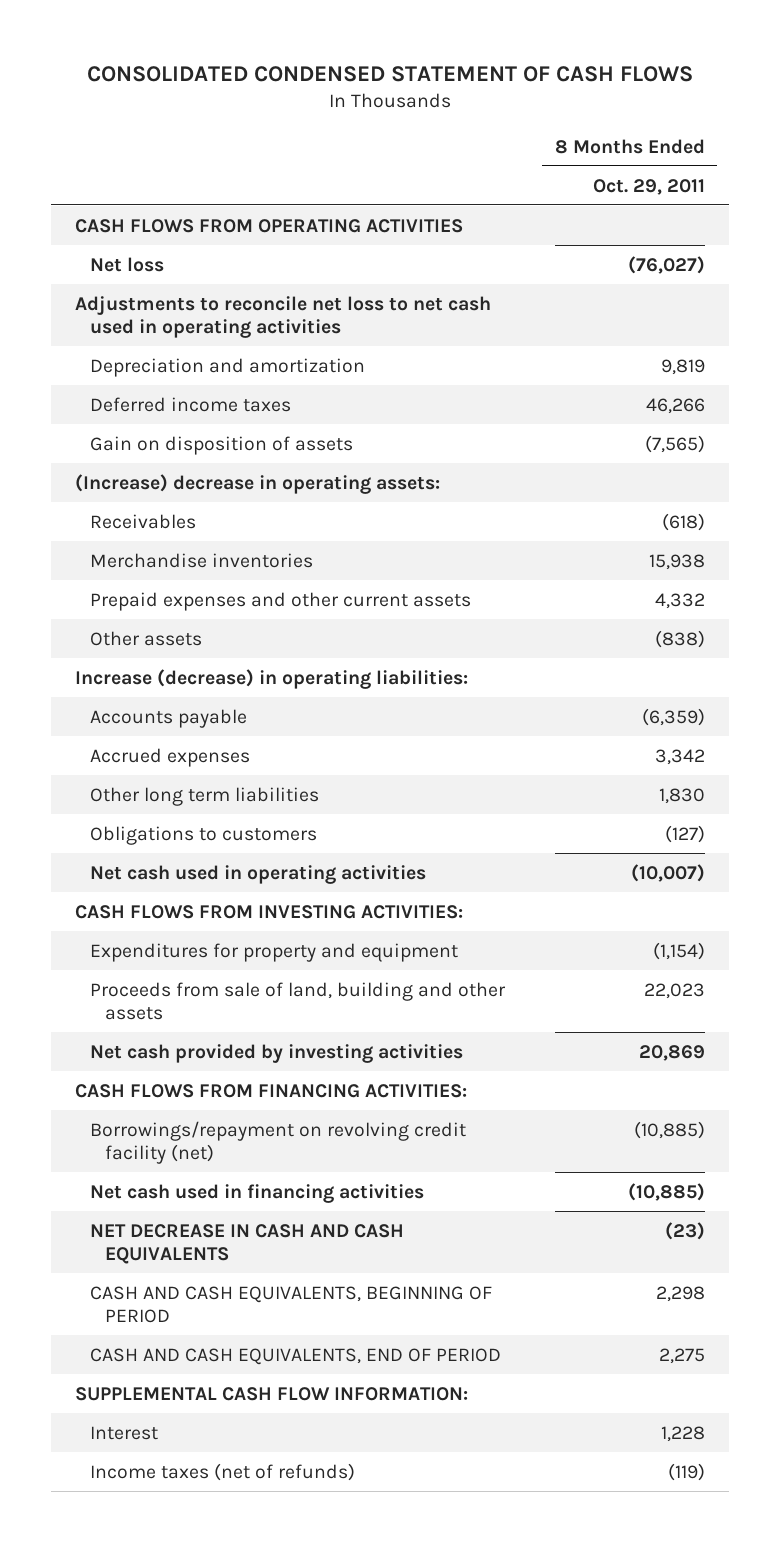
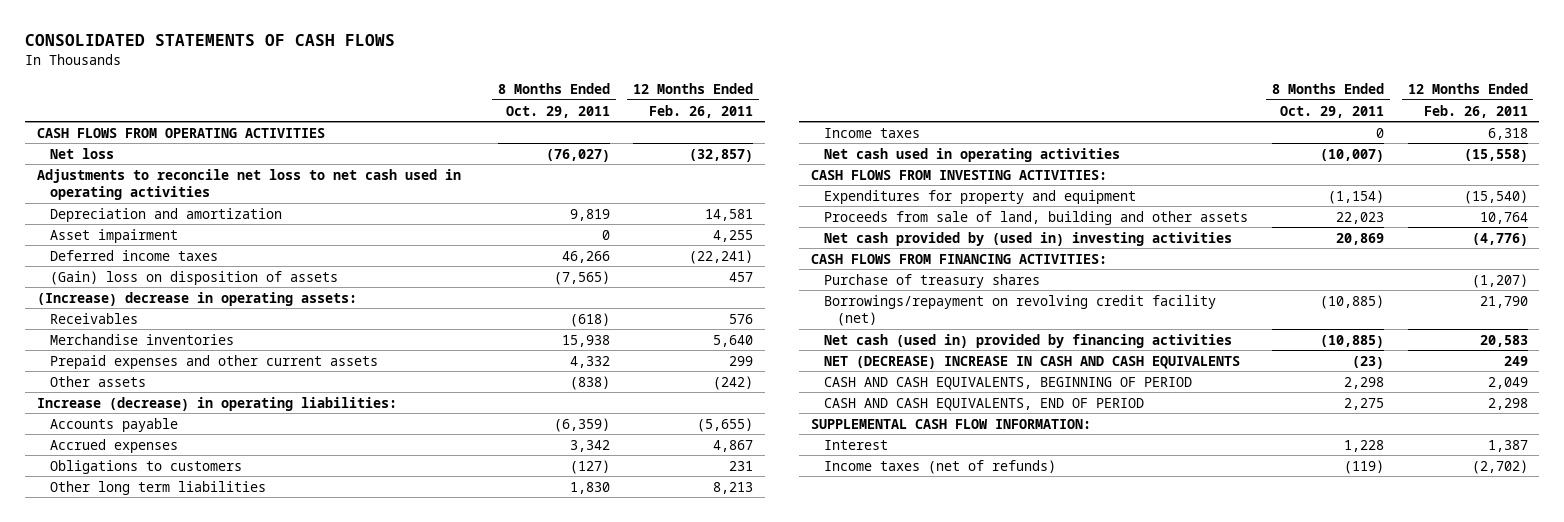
- CONSOLIDATED CONDENSED STATEMENT OF CASH FLOWS
+ CONSOLIDATED STATEMENTS OF CASH FLOWS
- | 8 Months Ended Oct. 29, 2011
+ | 8 Months Ended Oct. 29, 2011 | 12 Months Ended Feb. 26, 2011
+ Asset impairment | 0 | 4,255
- Gain on disposition of assets | (7,565)
+ (Gain) loss on disposition of assets | (7,565) | 457
moved down: Other long term liabilities | 1,830 | 8,213
+ Income taxes | 0 | 6,318
- Net cash provided by investing activities | 20,869
+ Net cash provided by (used in) investing activities | 20,869 | (4,776)
+ Purchase of treasury shares | | (1,207)
- Net cash used in financing activities | (10,885)
- NET DECREASE IN CASH AND CASH EQUIVALENTS | (23)
+ Net cash (used in) provided by financing activities | (10,885) | 20,583
+ NET (DECREASE) INCREASE IN CASH AND CASH EQUIVALENTS | (23) | 249

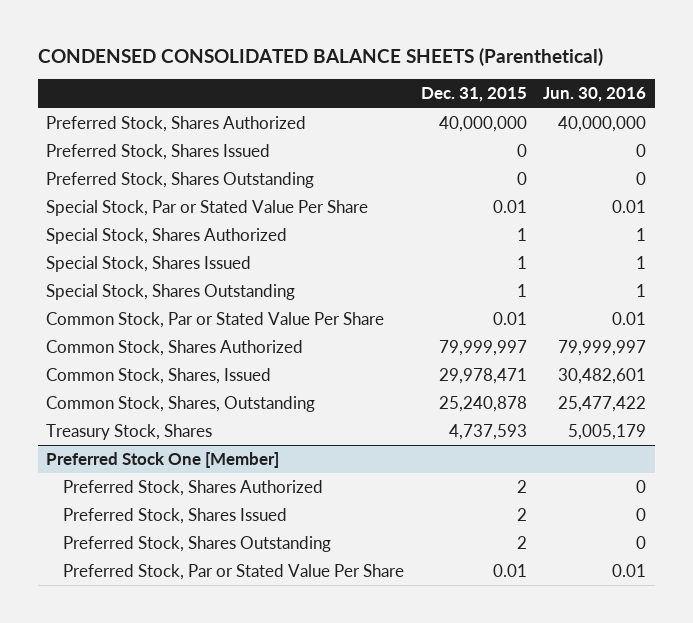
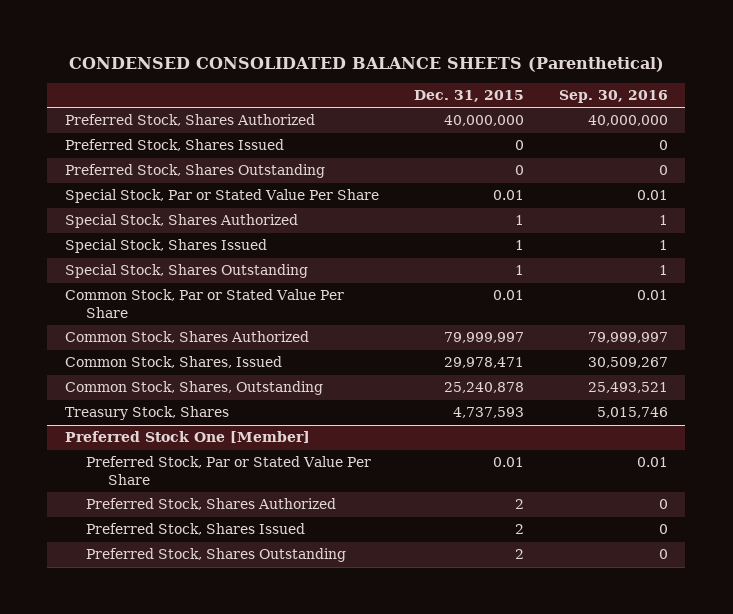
- | Dec. 31, 2015 | Jun. 30, 2016
+ | Dec. 31, 2015 | Sep. 30, 2016
@ Preferred Stock One [Member]
moved up: Preferred Stock, Par or Stated Value Per Share | 0.01 | 0.01

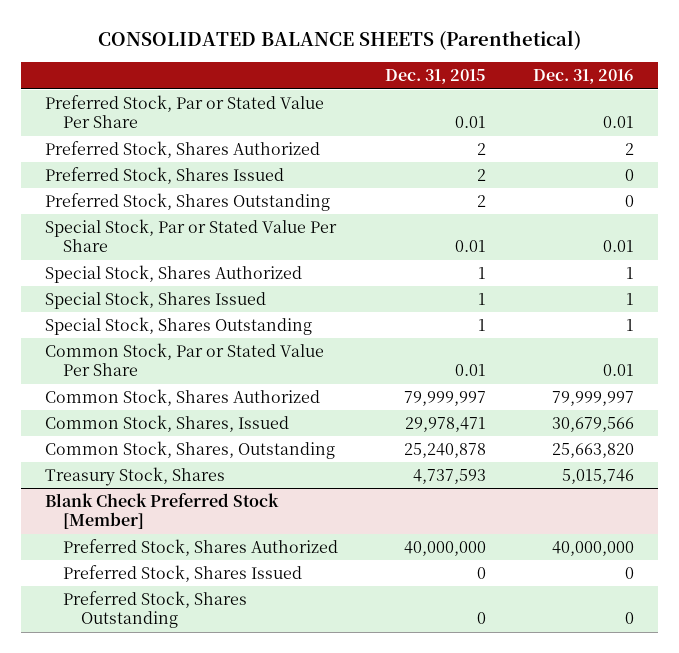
- CONDENSED CONSOLIDATED BALANCE SHEETS (Parenthetical)
+ CONSOLIDATED BALANCE SHEETS (Parenthetical)
- | Dec. 31, 2015 | Sep. 30, 2016
+ | Dec. 31, 2015 | Dec. 31, 2016
- Preferred Stock, Shares Authorized | 40,000,000 | 40,000,000
- Preferred Stock, Shares Issued | 0 | 0
- Preferred Stock, Shares Outstanding | 0 | 0
+ Preferred Stock, Par or Stated Value Per Share | 0.01 | 0.01
+ Preferred Stock, Shares Authorized | 2 | 2
+ Preferred Stock, Shares Issued | 2 | 0
+ Preferred Stock, Shares Outstanding | 2 | 0
- Preferred Stock One [Member]
- Preferred Stock, Par or Stated Value Per Share | 0.01 | 0.01
- Preferred Stock, Shares Authorized | 2 | 0
- Preferred Stock, Shares Issued | 2 | 0
- Preferred Stock, Shares Outstanding | 2 | 0
+ Blank Check Preferred Stock [Member]
+ Preferred Stock, Shares Authorized | 40,000,000 | 40,000,000
+ Preferred Stock, Shares Issued | 0 | 0
+ Preferred Stock, Shares Outstanding | 0 | 0

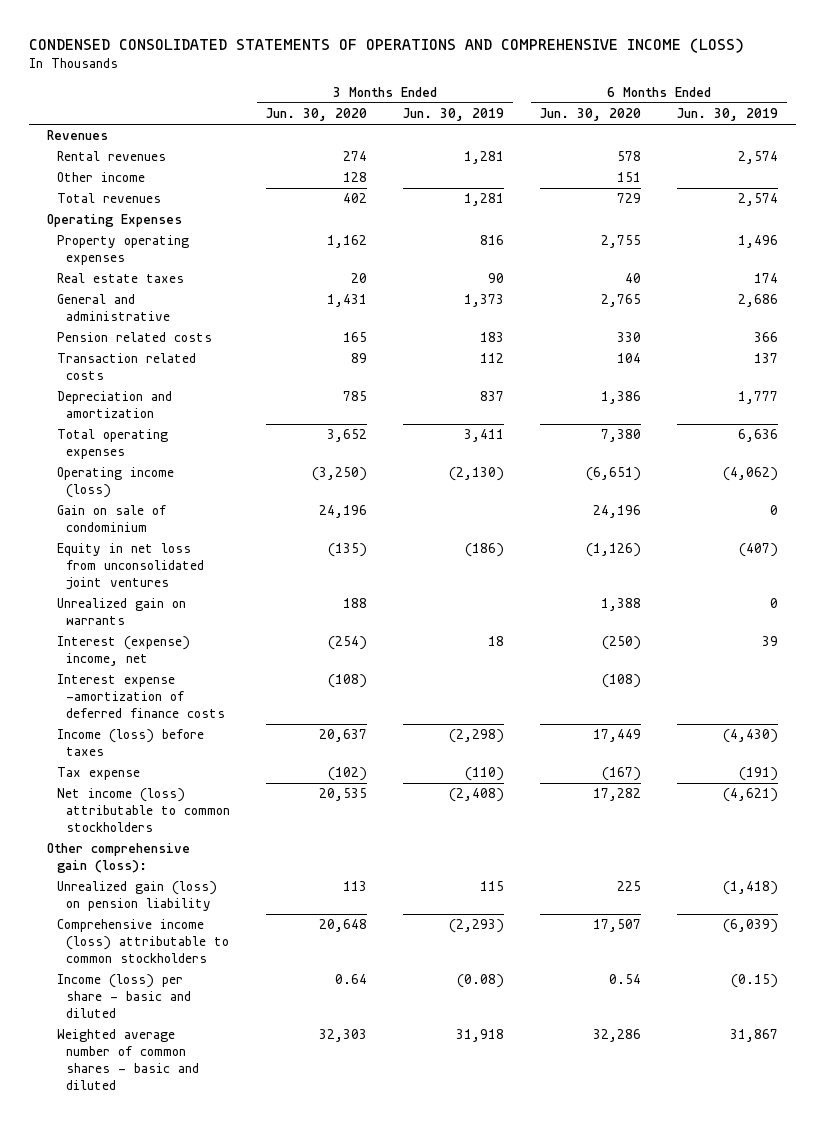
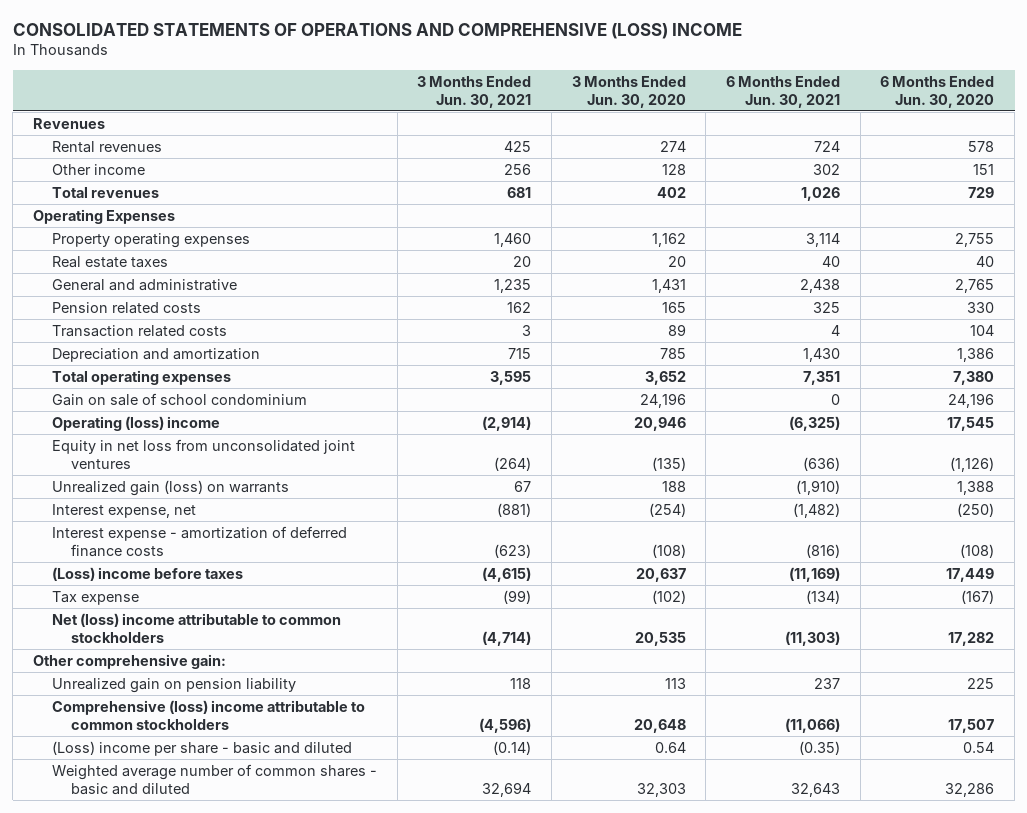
- CONDENSED CONSOLIDATED STATEMENTS OF OPERATIONS AND COMPREHENSIVE INCOME (LOSS)
+ CONSOLIDATED STATEMENTS OF OPERATIONS AND COMPREHENSIVE (LOSS) INCOME
- | 3 Months Ended Jun. 30, 2020 | 3 Months Ended Jun. 30, 2019 | 6 Months Ended Jun. 30, 2020 | 6 Months Ended Jun. 30, 2019
+ | 3 Months Ended Jun. 30, 2021 | 3 Months Ended Jun. 30, 2020 | 6 Months Ended Jun. 30, 2021 | 6 Months Ended Jun. 30, 2020
- Operating income (loss) | (3,250) | (2,130) | (6,651) | (4,062)
- Gain on sale of condominium | 24,196 | | 24,196 | 0
+ Gain on sale of school condominium | | 24,196 | 0 | 24,196
+ Operating (loss) income | (2,914) | 20,946 | (6,325) | 17,545
- Unrealized gain on warrants | 188 | | 1,388 | 0
- Interest (expense) income, net | (254) | 18 | (250) | 39
- Interest expense -amortization of deferred finance costs | (108) | | (108) |
- Income (loss) before taxes | 20,637 | (2,298) | 17,449 | (4,430)
+ Unrealized gain (loss) on warrants | 67 | 188 | (1,910) | 1,388
+ Interest expense, net | (881) | (254) | (1,482) | (250)
+ Interest expense - amortization of deferred finance costs | (623) | (108) | (816) | (108)
+ (Loss) income before taxes | (4,615) | 20,637 | (11,169) | 17,449
- Net income (loss) attributable to common stockholders | 20,535 | (2,408) | 17,282 | (4,621)
- Other comprehensive gain (loss):
- Unrealized gain (loss) on pension liability | 113 | 115 | 225 | (1,418)
- Comprehensive income (loss) attributable to common stockholders | 20,648 | (2,293) | 17,507 | (6,039)
- Income (loss) per share - basic and diluted | 0.64 | (0.08) | 0.54 | (0.15)
+ Net (loss) income attributable to common stockholders | (4,714) | 20,535 | (11,303) | 17,282
+ Other comprehensive gain:
+ Unrealized gain on pension liability | 118 | 113 | 237 | 225
+ Comprehensive (loss) income attributable to common stockholders | (4,596) | 20,648 | (11,066) | 17,507
+ (Loss) income per share - basic and diluted | (0.14) | 0.64 | (0.35) | 0.54

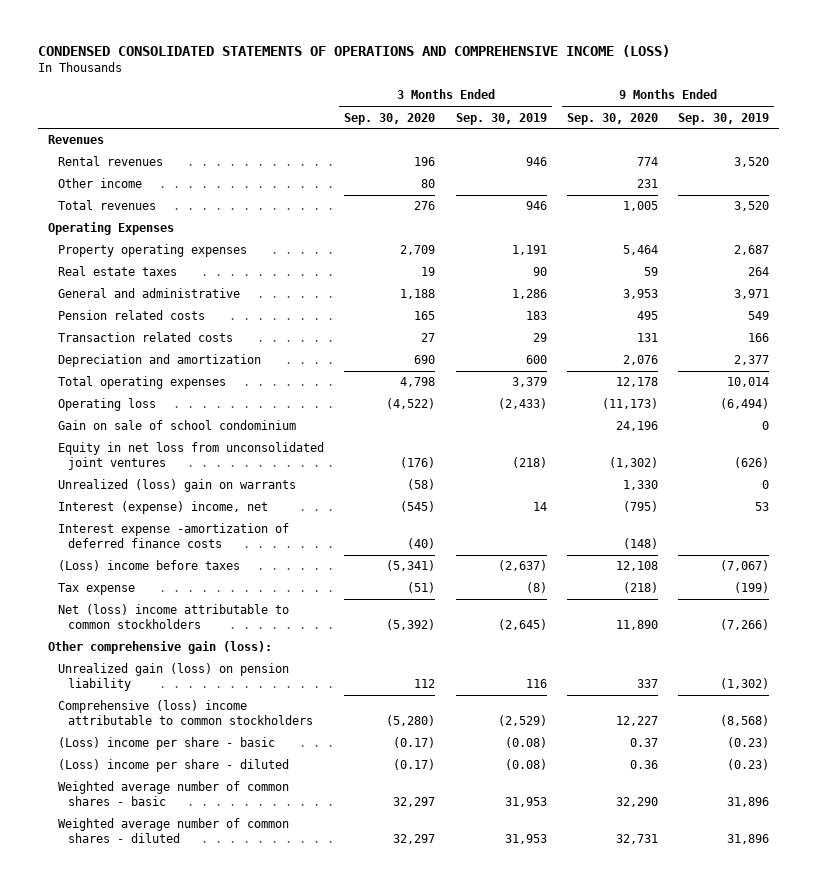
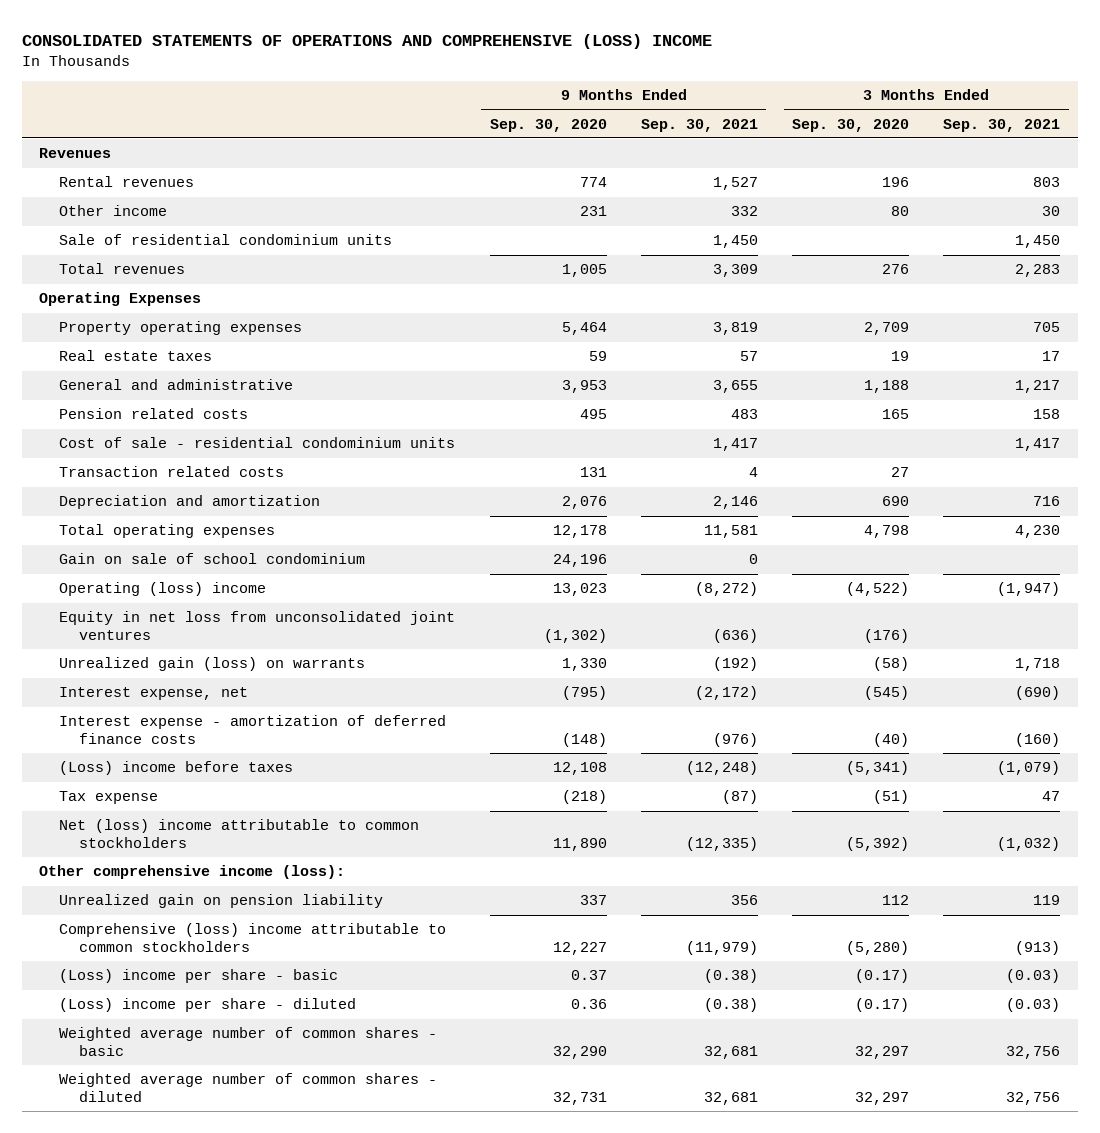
- CONDENSED CONSOLIDATED STATEMENTS OF OPERATIONS AND COMPREHENSIVE INCOME (LOSS)
+ CONSOLIDATED STATEMENTS OF OPERATIONS AND COMPREHENSIVE (LOSS) INCOME
- | 3 Months Ended Sep. 30, 2020 | 3 Months Ended Sep. 30, 2019 | 9 Months Ended Sep. 30, 2020 | 9 Months Ended Sep. 30, 2019
+ | 9 Months Ended Sep. 30, 2020 | 9 Months Ended Sep. 30, 2021 | 3 Months Ended Sep. 30, 2020 | 3 Months Ended Sep. 30, 2021
+ Sale of residential condominium units | | 1,450 | | 1,450
+ Cost of sale - residential condominium units | | 1,417 | | 1,417
- Operating loss | (4,522) | (2,433) | (11,173) | (6,494)
+ Operating (loss) income | 13,023 | (8,272) | (4,522) | (1,947)
- Unrealized (loss) gain on warrants | (58) | | 1,330 | 0
- Interest (expense) income, net | (545) | 14 | (795) | 53
- Interest expense -amortization of deferred finance costs | (40) | | (148) |
+ Unrealized gain (loss) on warrants | 1,330 | (192) | (58) | 1,718
+ Interest expense, net | (795) | (2,172) | (545) | (690)
+ Interest expense - amortization of deferred finance costs | (148) | (976) | (40) | (160)
- Other comprehensive gain (loss):
- Unrealized gain (loss) on pension liability | 112 | 116 | 337 | (1,302)
+ Other comprehensive income (loss):
+ Unrealized gain on pension liability | 337 | 356 | 112 | 119

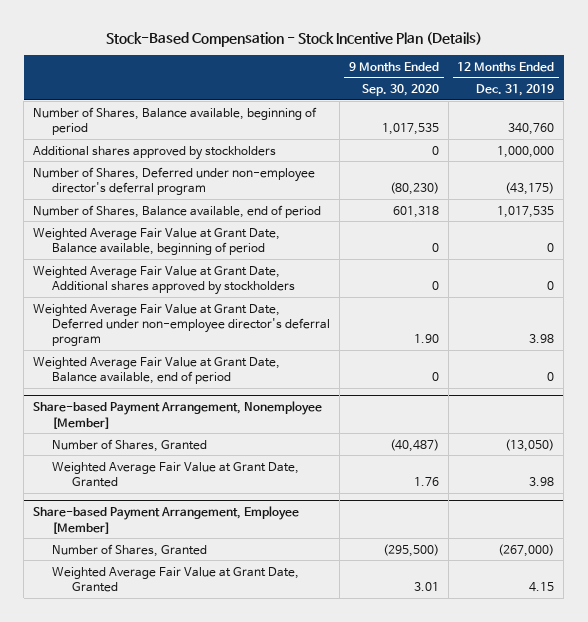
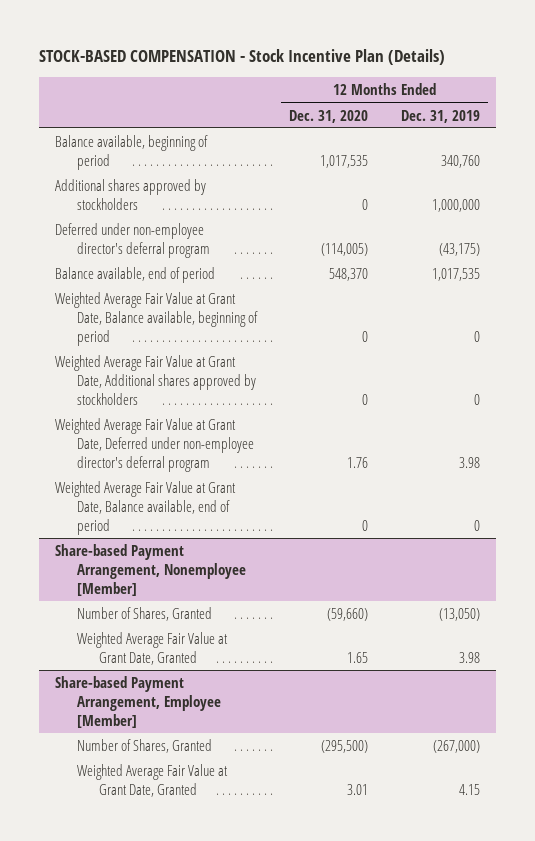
- Stock-Based Compensation - Stock Incentive Plan (Details)
+ STOCK-BASED COMPENSATION - Stock Incentive Plan (Details)
- | 9 Months Ended Sep. 30, 2020 | 12 Months Ended Dec. 31, 2019
+ | 12 Months Ended Dec. 31, 2020 | 12 Months Ended Dec. 31, 2019
- Number of Shares, Balance available, beginning of period | 1,017,535 | 340,760
+ Balance available, beginning of period | 1,017,535 | 340,760
- Number of Shares, Deferred under non-employee director's deferral program | (80,230) | (43,175)
- Number of Shares, Balance available, end of period | 601,318 | 1,017,535
+ Deferred under non-employee director's deferral program | (114,005) | (43,175)
+ Balance available, end of period | 548,370 | 1,017,535

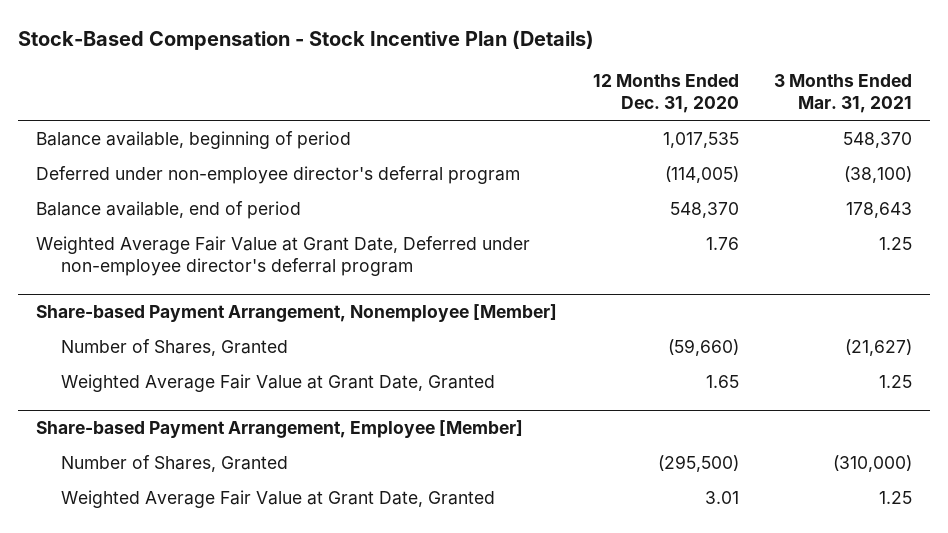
- STOCK-BASED COMPENSATION - Stock Incentive Plan (Details)
+ Stock-Based Compensation - Stock Incentive Plan (Details)
- | 12 Months Ended Dec. 31, 2020 | 12 Months Ended Dec. 31, 2019
+ | 12 Months Ended Dec. 31, 2020 | 3 Months Ended Mar. 31, 2021
- Additional shares approved by stockholders | 0 | 1,000,000
- Weighted Average Fair Value at Grant Date, Balance available, beginning of period | 0 | 0
- Weighted Average Fair Value at Grant Date, Additional shares approved by stockholders | 0 | 0
- Weighted Average Fair Value at Grant Date, Balance available, end of period | 0 | 0

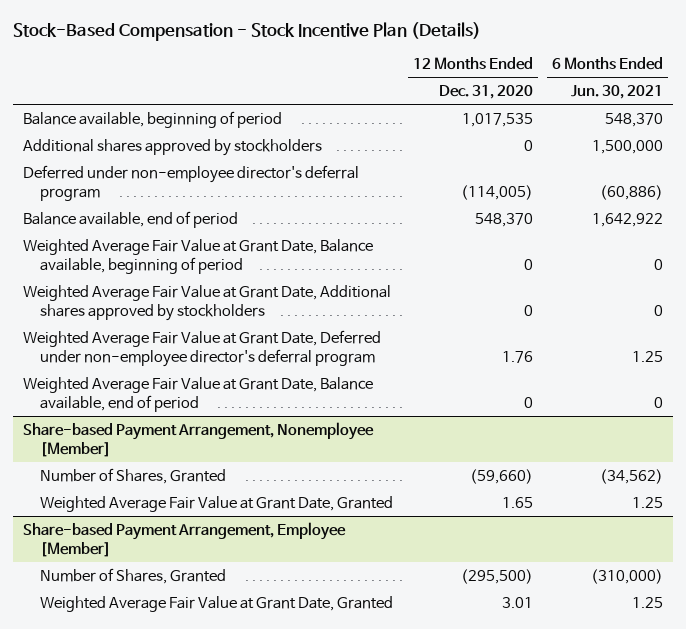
- | 12 Months Ended Dec. 31, 2020 | 3 Months Ended Mar. 31, 2021
+ | 12 Months Ended Dec. 31, 2020 | 6 Months Ended Jun. 30, 2021
+ Additional shares approved by stockholders | 0 | 1,500,000
+ Weighted Average Fair Value at Grant Date, Balance available, beginning of period | 0 | 0
+ Weighted Average Fair Value at Grant Date, Additional shares approved by stockholders | 0 | 0
+ Weighted Average Fair Value at Grant Date, Balance available, end of period | 0 | 0

